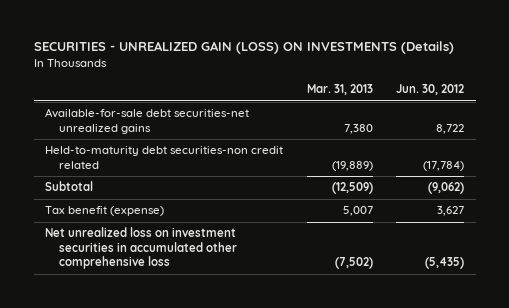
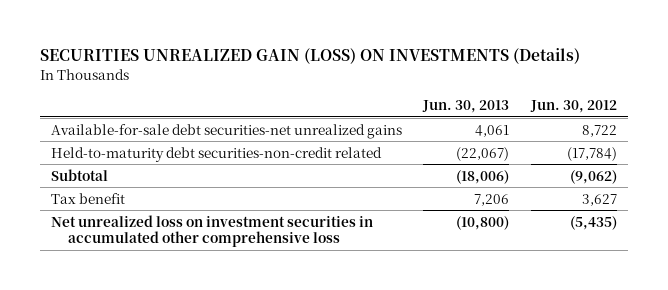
- SECURITIES - UNREALIZED GAIN (LOSS) ON INVESTMENTS (Details)
+ SECURITIES UNREALIZED GAIN (LOSS) ON INVESTMENTS (Details)
- | Mar. 31, 2013 | Jun. 30, 2012
+ | Jun. 30, 2013 | Jun. 30, 2012
- Held-to-maturity debt securities-non credit related | (19,889) | (17,784)
+ Held-to-maturity debt securities-non-credit related | (22,067) | (17,784)
- Tax benefit (expense) | 5,007 | 3,627
+ Tax benefit | 7,206 | 3,627

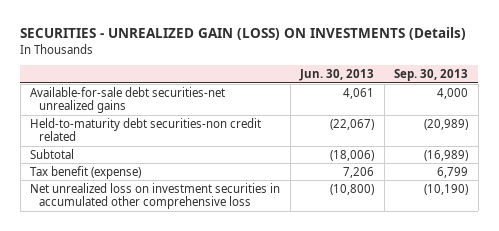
- SECURITIES UNREALIZED GAIN (LOSS) ON INVESTMENTS (Details)
+ SECURITIES - UNREALIZED GAIN (LOSS) ON INVESTMENTS (Details)
- | Jun. 30, 2013 | Jun. 30, 2012
+ | Jun. 30, 2013 | Sep. 30, 2013
- Held-to-maturity debt securities-non-credit related | (22,067) | (17,784)
+ Held-to-maturity debt securities-non credit related | (22,067) | (20,989)
- Tax benefit | 7,206 | 3,627
+ Tax benefit (expense) | 7,206 | 6,799

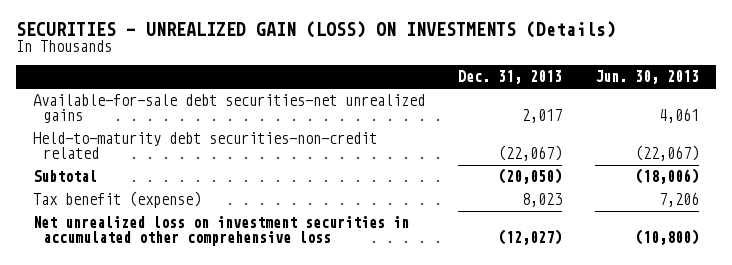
- | Jun. 30, 2013 | Sep. 30, 2013
+ | Dec. 31, 2013 | Jun. 30, 2013
- Held-to-maturity debt securities-non credit related | (22,067) | (20,989)
+ Held-to-maturity debt securities-non-credit related | (22,067) | (22,067)

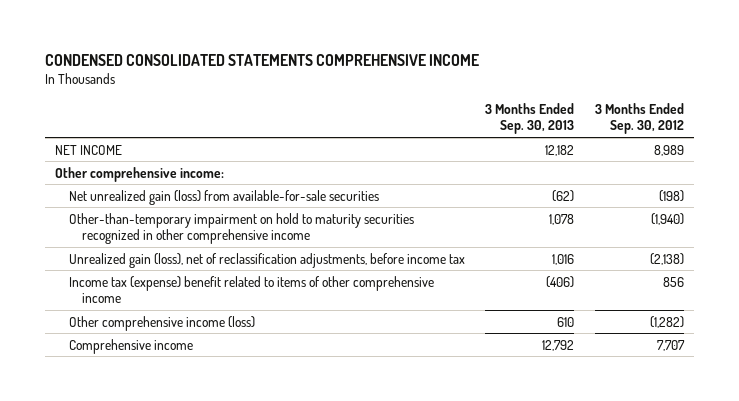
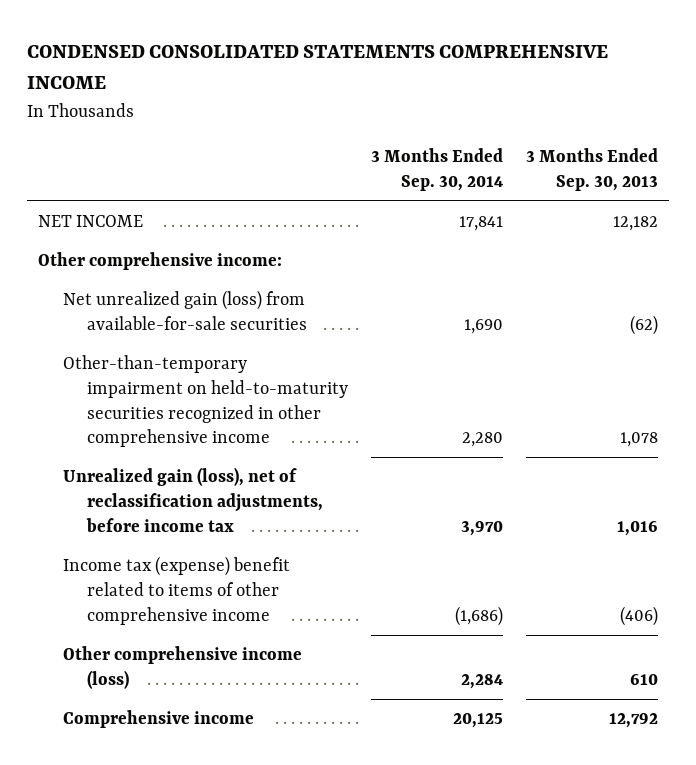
- | 3 Months Ended Sep. 30, 2013 | 3 Months Ended Sep. 30, 2012
+ | 3 Months Ended Sep. 30, 2014 | 3 Months Ended Sep. 30, 2013
- Other-than-temporary impairment on hold to maturity securities recognized in other comprehensive income | 1,078 | (1,940)
+ Other-than-temporary impairment on held-to-maturity securities recognized in other comprehensive income | 2,280 | 1,078

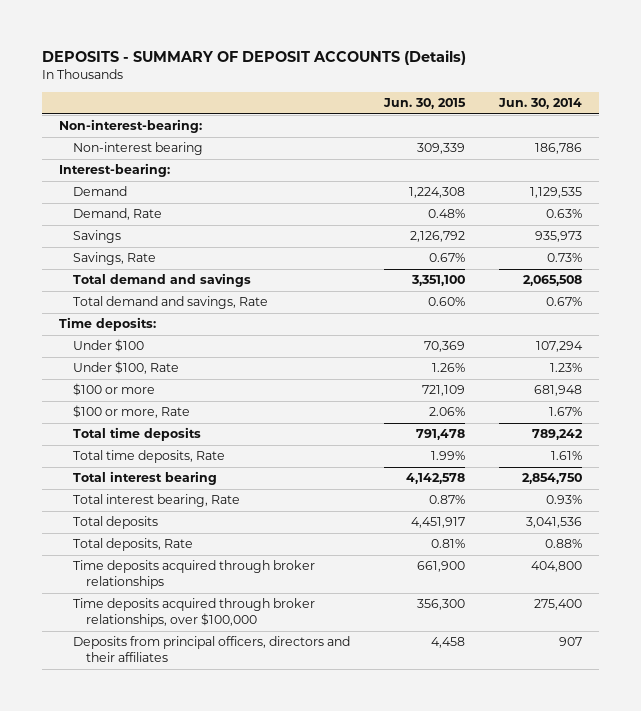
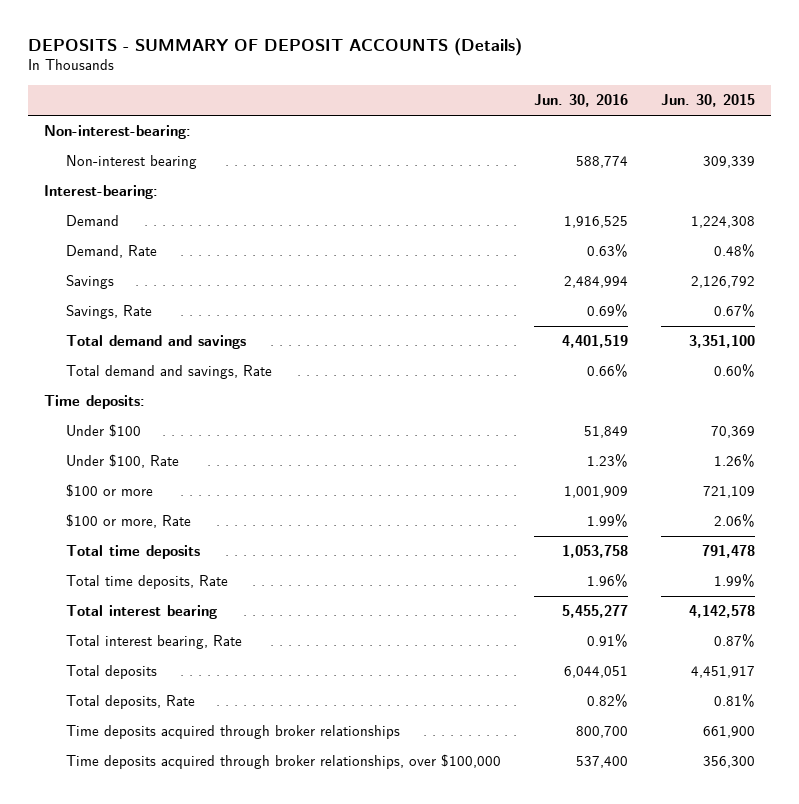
- | Jun. 30, 2015 | Jun. 30, 2014
+ | Jun. 30, 2016 | Jun. 30, 2015
- Deposits from principal officers, directors and their affiliates | 4,458 | 907

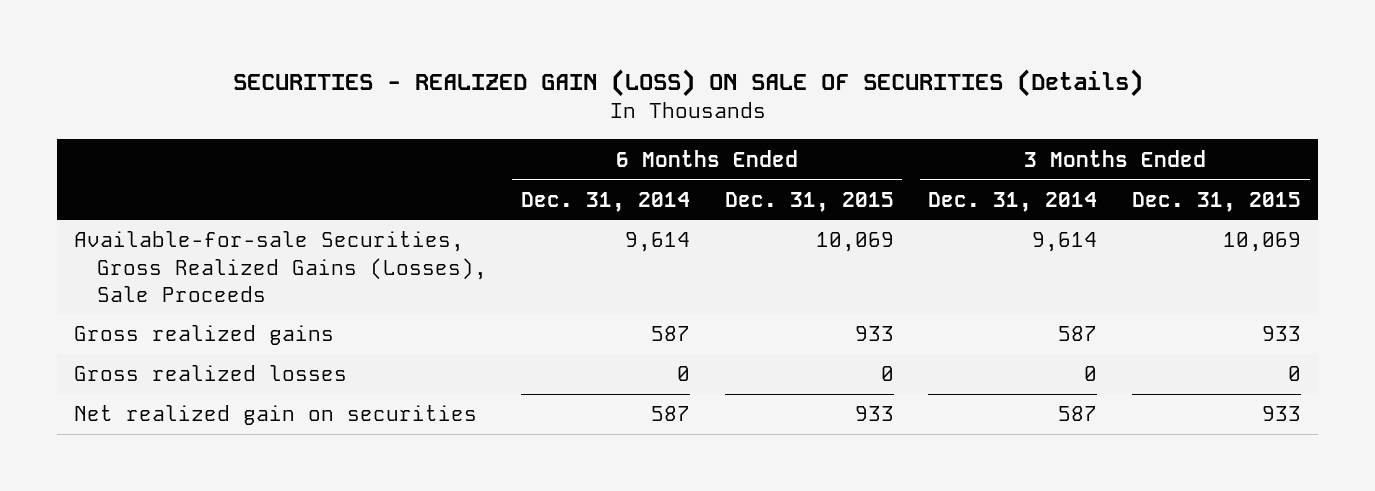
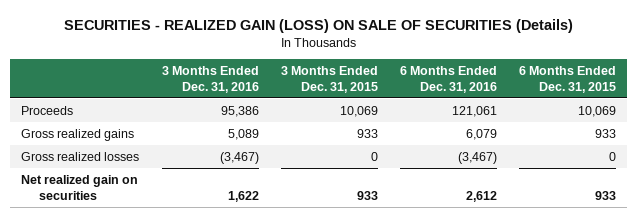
- | 6 Months Ended Dec. 31, 2014 | 6 Months Ended Dec. 31, 2015 | 3 Months Ended Dec. 31, 2014 | 3 Months Ended Dec. 31, 2015
+ | 3 Months Ended Dec. 31, 2016 | 3 Months Ended Dec. 31, 2015 | 6 Months Ended Dec. 31, 2016 | 6 Months Ended Dec. 31, 2015
- Available-for-sale Securities, Gross Realized Gains (Losses), Sale Proceeds | 9,614 | 10,069 | 9,614 | 10,069
+ Proceeds | 95,386 | 10,069 | 121,061 | 10,069

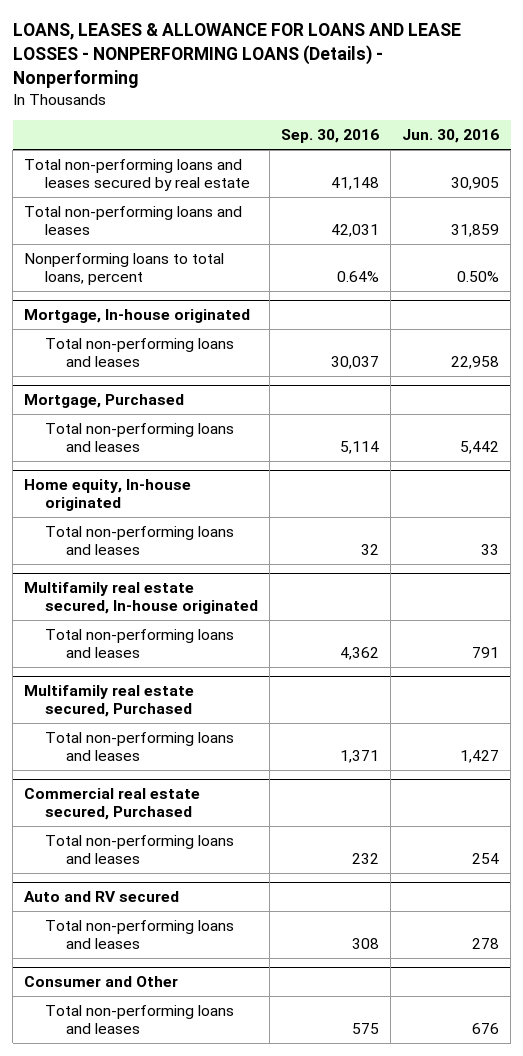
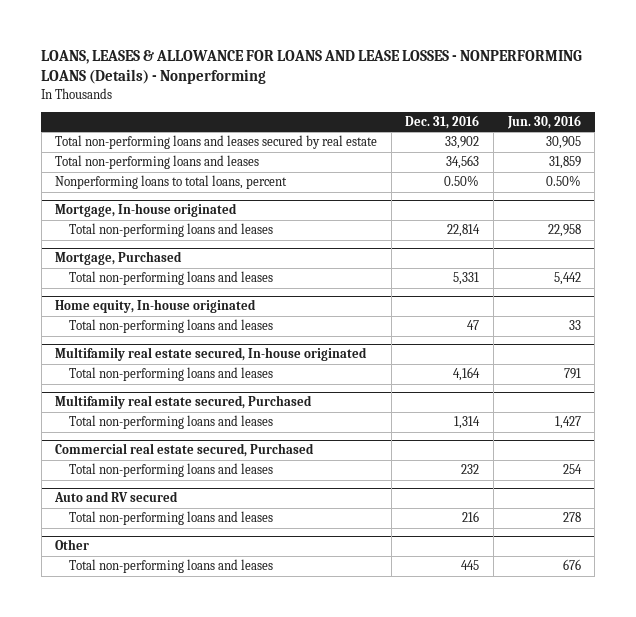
- | Sep. 30, 2016 | Jun. 30, 2016
+ | Dec. 31, 2016 | Jun. 30, 2016
- Consumer and Other
+ Other

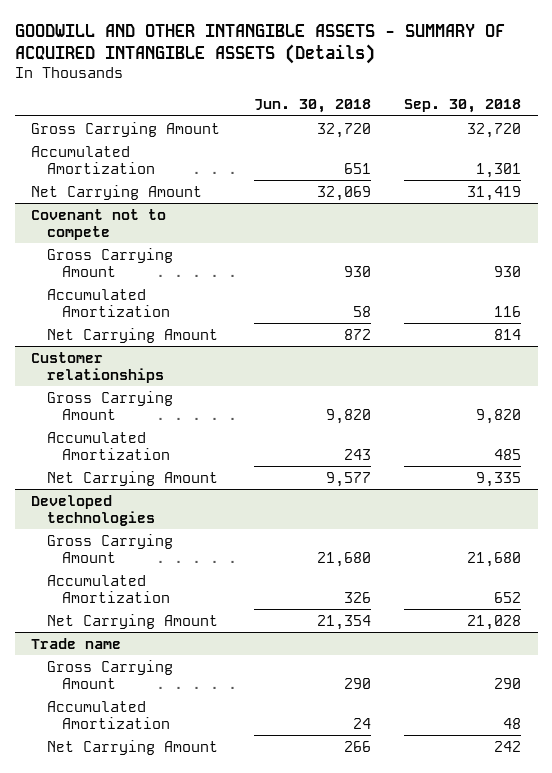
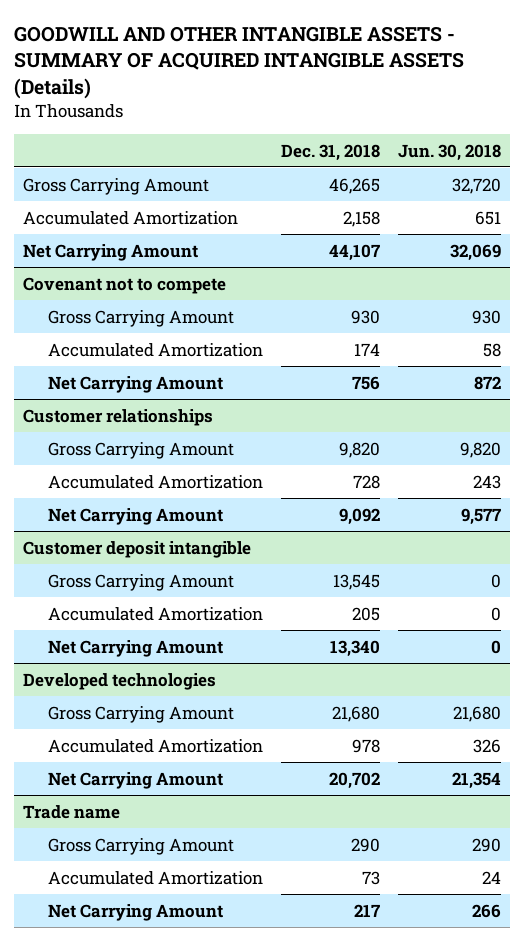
- | Jun. 30, 2018 | Sep. 30, 2018
+ | Dec. 31, 2018 | Jun. 30, 2018
+ Customer deposit intangible
+ Gross Carrying Amount | 13,545 | 0
+ Accumulated Amortization | 205 | 0
+ Net Carrying Amount | 13,340 | 0

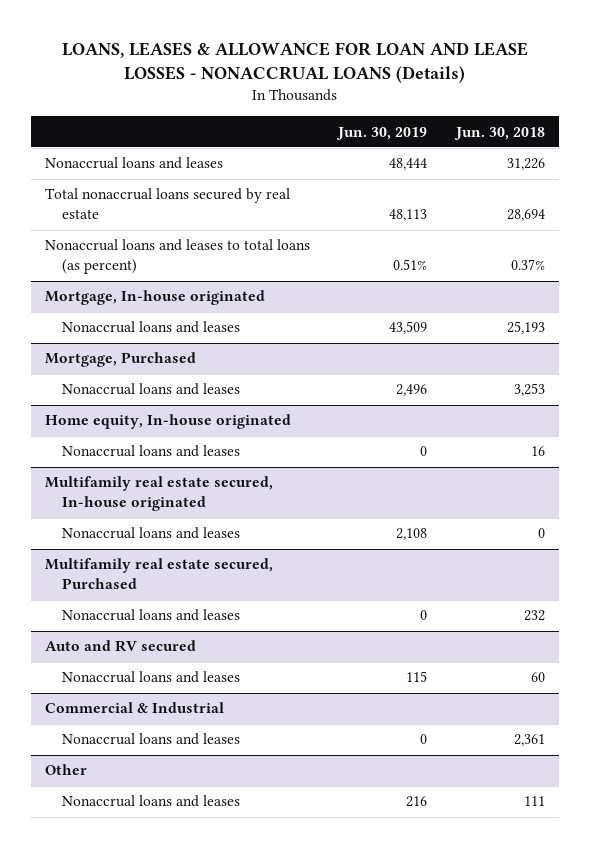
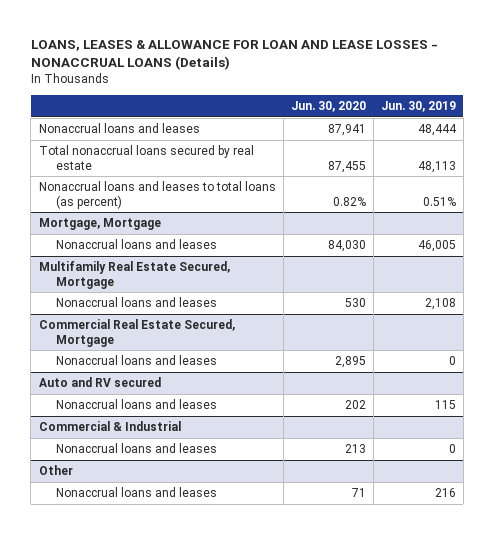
- | Jun. 30, 2019 | Jun. 30, 2018
+ | Jun. 30, 2020 | Jun. 30, 2019
- Mortgage, In-house originated
- Nonaccrual loans and leases | 43,509 | 25,193
- Mortgage, Purchased
- Nonaccrual loans and leases | 2,496 | 3,253
- Home equity, In-house originated
- Nonaccrual loans and leases | 0 | 16
- Multifamily real estate secured, In-house originated
+ Mortgage, Mortgage
+ Nonaccrual loans and leases | 84,030 | 46,005
+ Multifamily Real Estate Secured, Mortgage
- Multifamily real estate secured, Purchased
+ Commercial Real Estate Secured, Mortgage

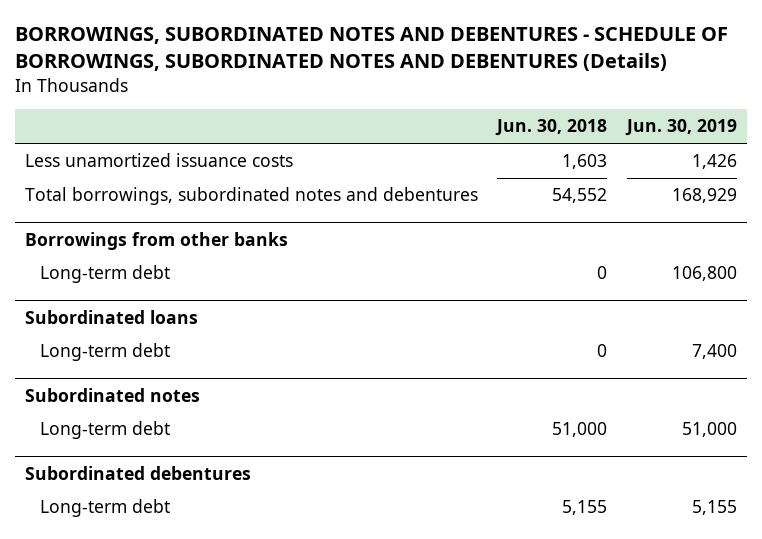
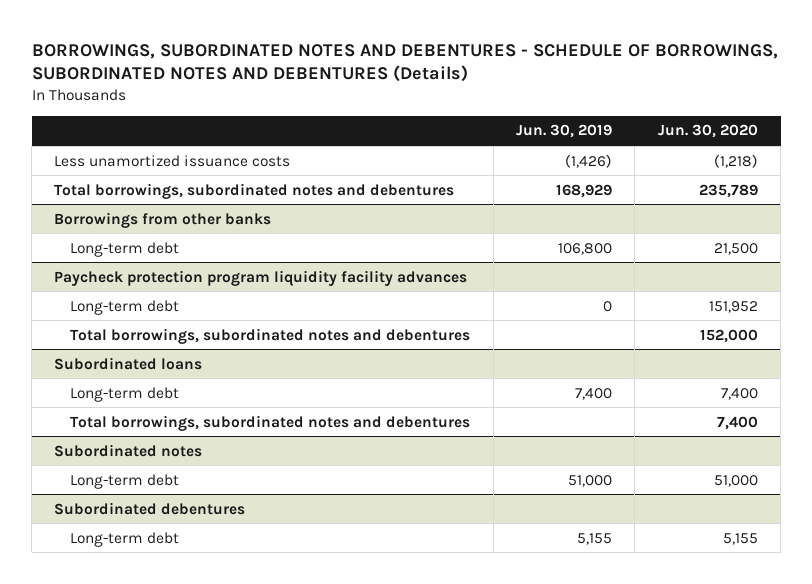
- | Jun. 30, 2018 | Jun. 30, 2019
+ | Jun. 30, 2019 | Jun. 30, 2020
- Less unamortized issuance costs | 1,603 | 1,426
+ Less unamortized issuance costs | (1,426) | (1,218)
+ Paycheck protection program liquidity facility advances
+ Long-term debt | 0 | 151,952
+ Total borrowings, subordinated notes and debentures | | 152,000
@ Subordinated loans
+ Total borrowings, subordinated notes and debentures | | 7,400

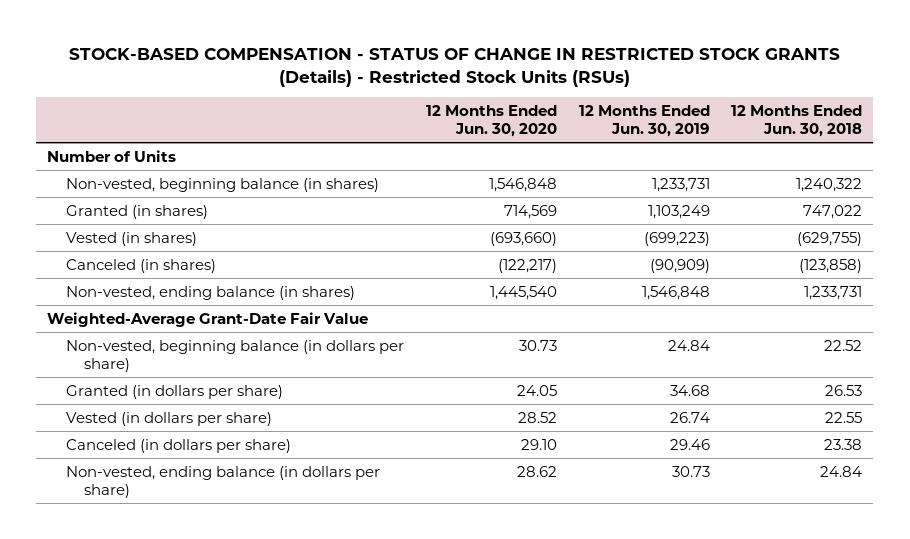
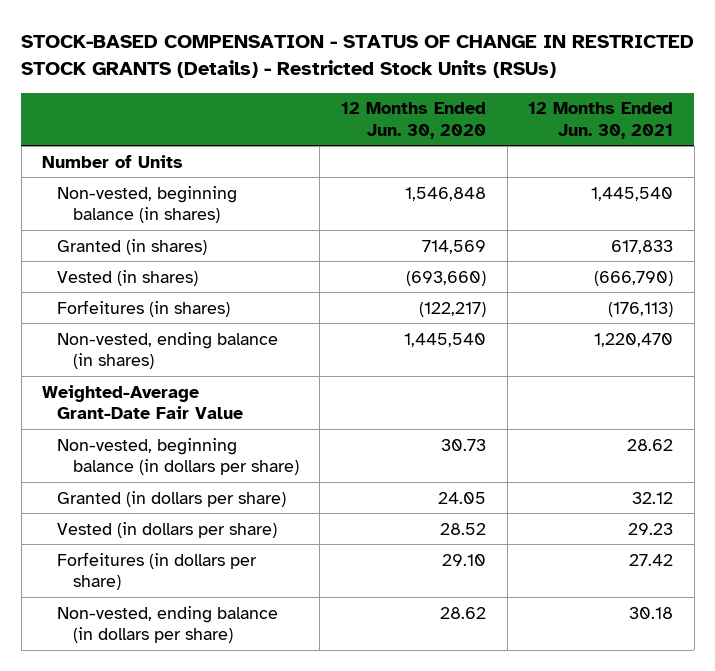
- | 12 Months Ended Jun. 30, 2020 | 12 Months Ended Jun. 30, 2019 | 12 Months Ended Jun. 30, 2018
+ | 12 Months Ended Jun. 30, 2020 | 12 Months Ended Jun. 30, 2021
- Canceled (in shares) | (122,217) | (90,909) | (123,858)
+ Forfeitures (in shares) | (122,217) | (176,113)
- Canceled (in dollars per share) | 29.10 | 29.46 | 23.38
+ Forfeitures (in dollars per share) | 29.10 | 27.42

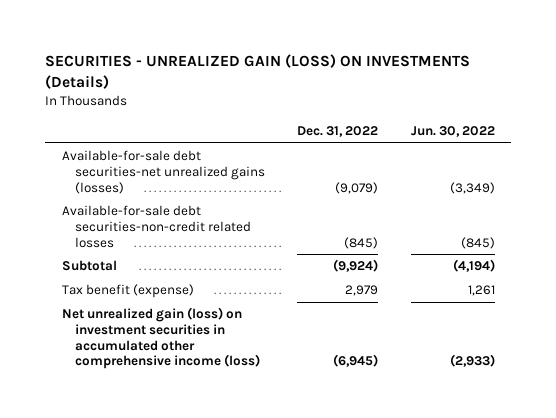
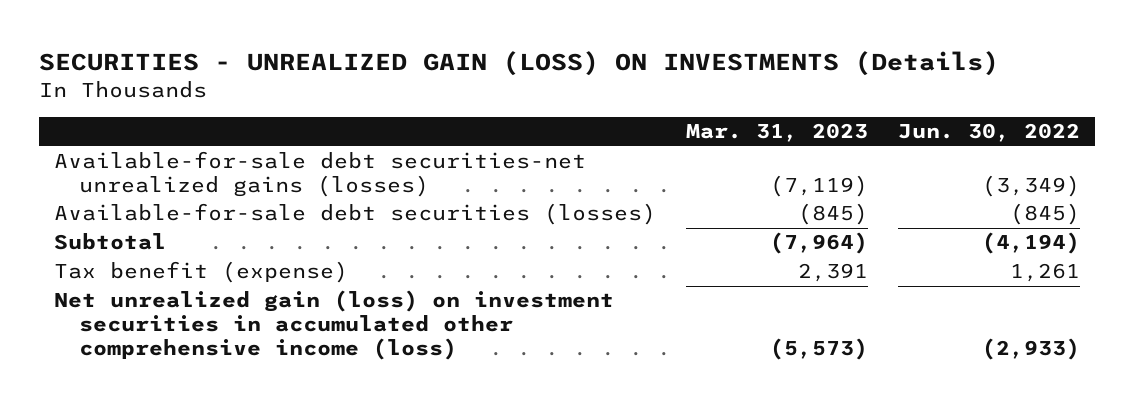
- | Dec. 31, 2022 | Jun. 30, 2022
+ | Mar. 31, 2023 | Jun. 30, 2022
- Available-for-sale debt securities-non-credit related losses | (845) | (845)
+ Available-for-sale debt securities (losses) | (845) | (845)

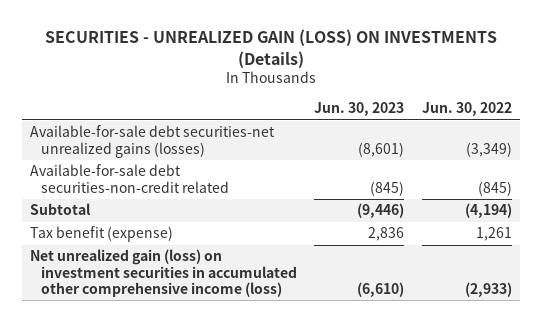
- | Mar. 31, 2023 | Jun. 30, 2022
+ | Jun. 30, 2023 | Jun. 30, 2022
- Available-for-sale debt securities (losses) | (845) | (845)
+ Available-for-sale debt securities-non-credit related | (845) | (845)

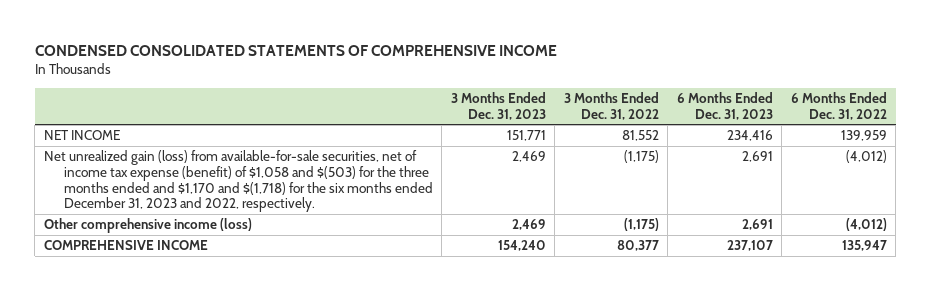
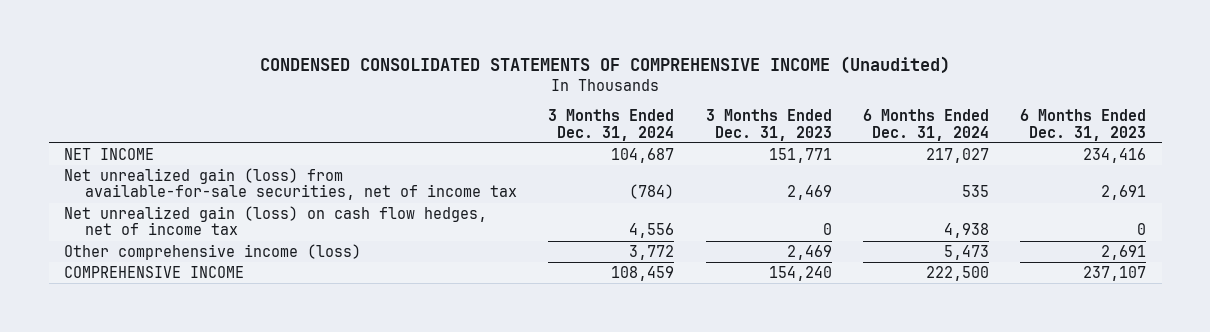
- CONDENSED CONSOLIDATED STATEMENTS OF COMPREHENSIVE INCOME
+ CONDENSED CONSOLIDATED STATEMENTS OF COMPREHENSIVE INCOME (Unaudited)
- | 3 Months Ended Dec. 31, 2023 | 3 Months Ended Dec. 31, 2022 | 6 Months Ended Dec. 31, 2023 | 6 Months Ended Dec. 31, 2022
+ | 3 Months Ended Dec. 31, 2024 | 3 Months Ended Dec. 31, 2023 | 6 Months Ended Dec. 31, 2024 | 6 Months Ended Dec. 31, 2023
- Net unrealized gain (loss) from available-for-sale securities, net of income tax expense (benefit) of $1,058 and $(503) for the three months ended and $1,170 and $(1,718) for the six months ended December 31, 2023 and 2022, respectively. | 2,469 | (1,175) | 2,691 | (4,012)
+ Net unrealized gain (loss) from available-for-sale securities, net of income tax | (784) | 2,469 | 535 | 2,691
+ Net unrealized gain (loss) on cash flow hedges, net of income tax | 4,556 | 0 | 4,938 | 0

